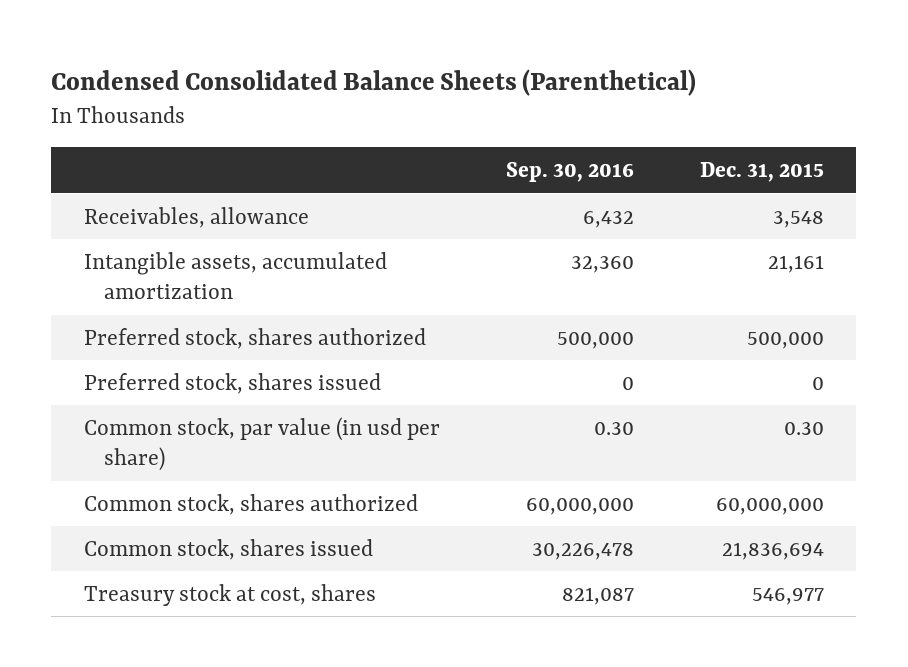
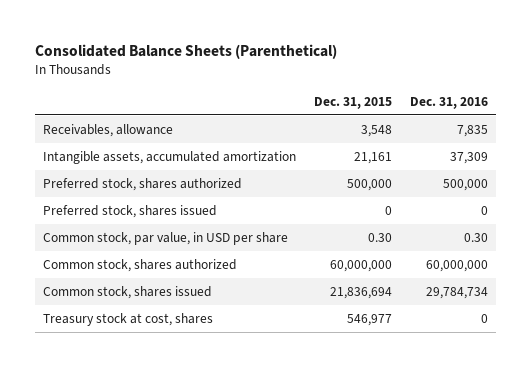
- Condensed Consolidated Balance Sheets (Parenthetical)
+ Consolidated Balance Sheets (Parenthetical)
- | Sep. 30, 2016 | Dec. 31, 2015
+ | Dec. 31, 2015 | Dec. 31, 2016
- Common stock, par value (in usd per share) | 0.30 | 0.30
+ Common stock, par value, in USD per share | 0.30 | 0.30

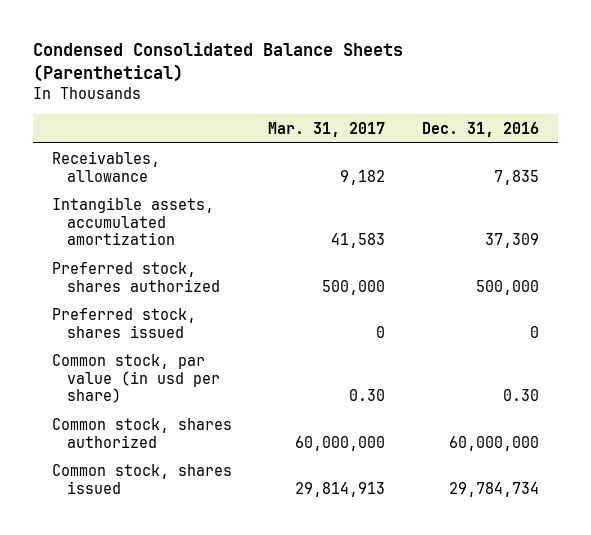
- Consolidated Balance Sheets (Parenthetical)
+ Condensed Consolidated Balance Sheets (Parenthetical)
- | Dec. 31, 2015 | Dec. 31, 2016
+ | Mar. 31, 2017 | Dec. 31, 2016
- Common stock, par value, in USD per share | 0.30 | 0.30
+ Common stock, par value (in usd per share) | 0.30 | 0.30
- Treasury stock at cost, shares | 546,977 | 0

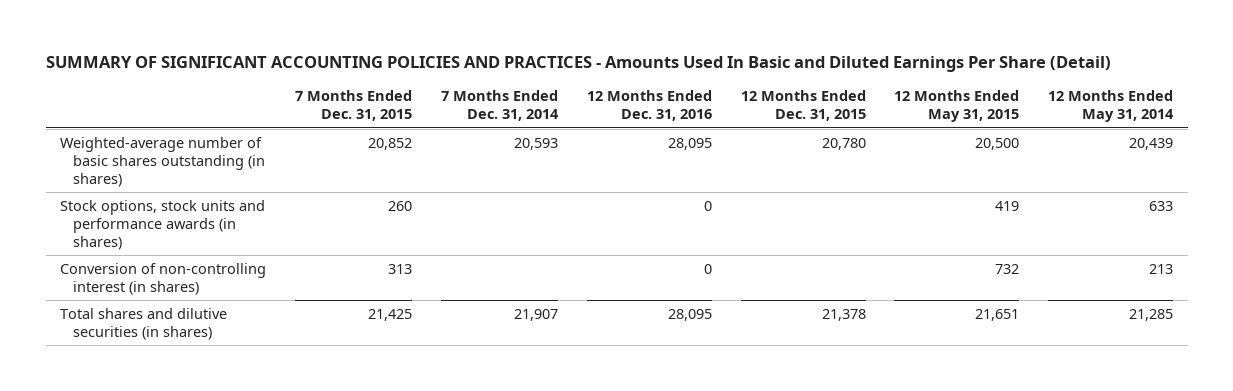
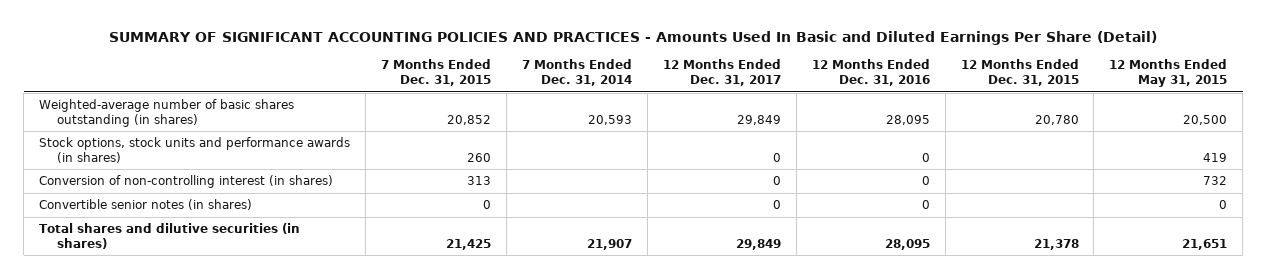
- | 7 Months Ended Dec. 31, 2015 | 7 Months Ended Dec. 31, 2014 | 12 Months Ended Dec. 31, 2016 | 12 Months Ended Dec. 31, 2015 | 12 Months Ended May 31, 2015 | 12 Months Ended May 31, 2014
+ | 7 Months Ended Dec. 31, 2015 | 7 Months Ended Dec. 31, 2014 | 12 Months Ended Dec. 31, 2017 | 12 Months Ended Dec. 31, 2016 | 12 Months Ended Dec. 31, 2015 | 12 Months Ended May 31, 2015
+ Convertible senior notes (in shares) | 0 | | 0 | 0 | | 0

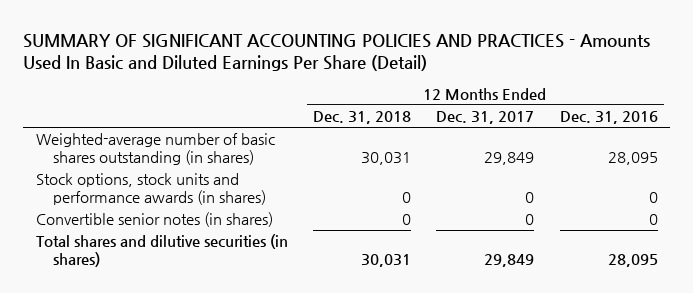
- | 7 Months Ended Dec. 31, 2015 | 7 Months Ended Dec. 31, 2014 | 12 Months Ended Dec. 31, 2017 | 12 Months Ended Dec. 31, 2016 | 12 Months Ended Dec. 31, 2015 | 12 Months Ended May 31, 2015
+ | 12 Months Ended Dec. 31, 2018 | 12 Months Ended Dec. 31, 2017 | 12 Months Ended Dec. 31, 2016
- Conversion of non-controlling interest (in shares) | 313 | | 0 | 0 | | 732

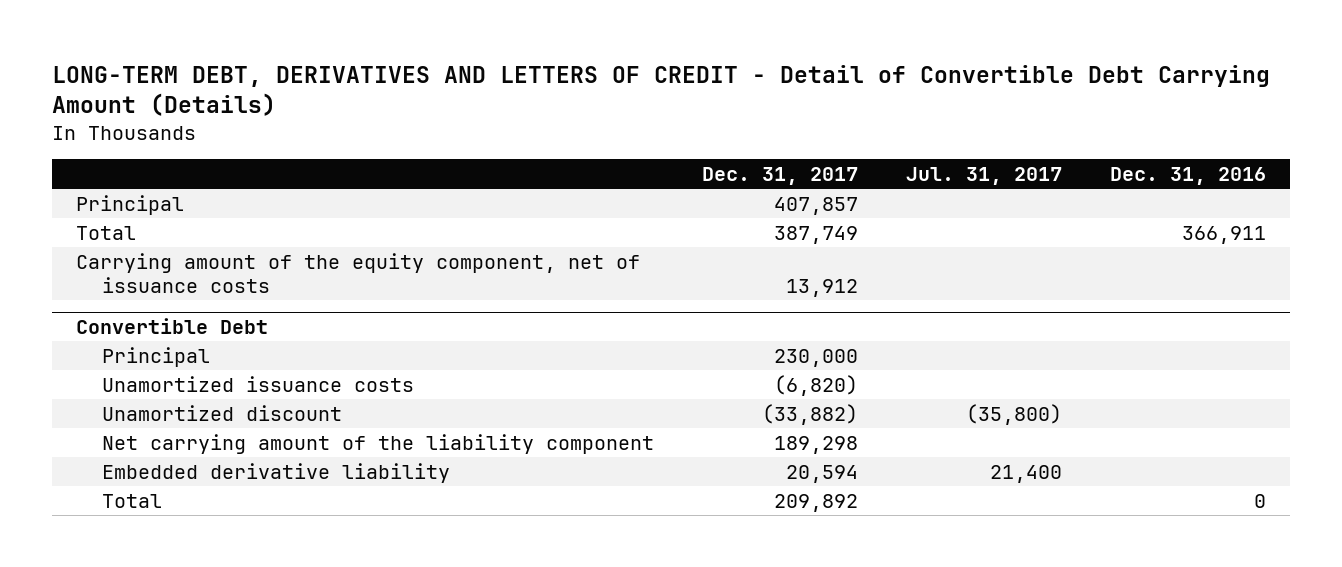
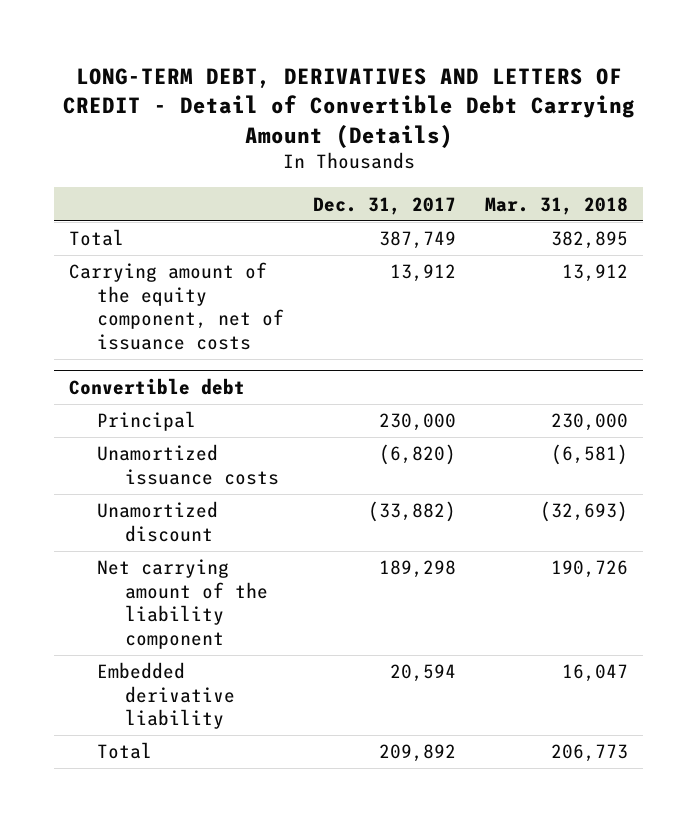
- | Dec. 31, 2017 | Jul. 31, 2017 | Dec. 31, 2016
+ | Dec. 31, 2017 | Mar. 31, 2018
- Principal | 407,857 | |
- Convertible Debt
+ Convertible debt

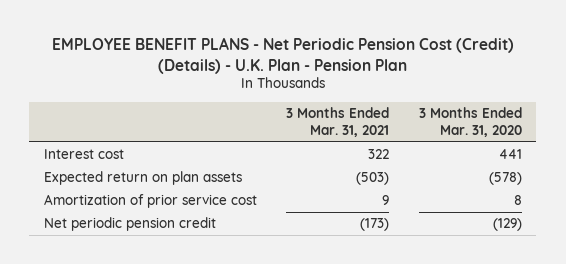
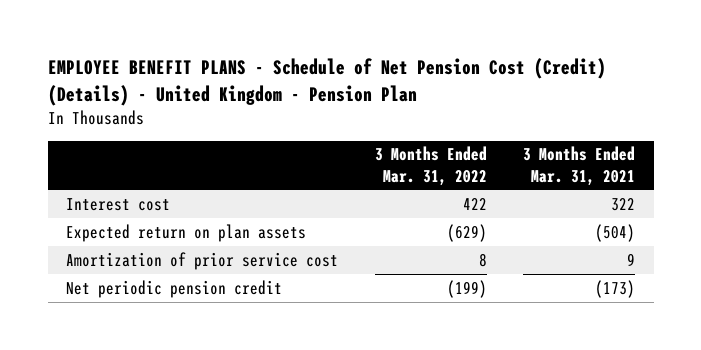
- EMPLOYEE BENEFIT PLANS - Net Periodic Pension Cost (Credit) (Details) - U.K. Plan - Pension Plan
+ EMPLOYEE BENEFIT PLANS - Schedule of Net Pension Cost (Credit) (Details) - United Kingdom - Pension Plan
- | 3 Months Ended Mar. 31, 2021 | 3 Months Ended Mar. 31, 2020
+ | 3 Months Ended Mar. 31, 2022 | 3 Months Ended Mar. 31, 2021
- Expected return on plan assets | (503) | (578)
+ Expected return on plan assets | (629) | (504)

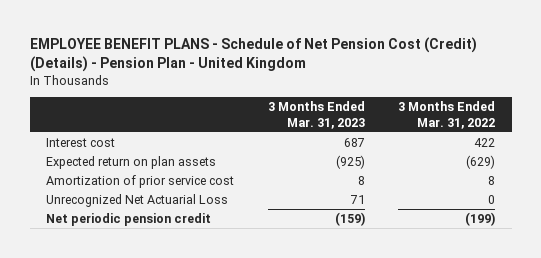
- EMPLOYEE BENEFIT PLANS - Schedule of Net Pension Cost (Credit) (Details) - United Kingdom - Pension Plan
+ EMPLOYEE BENEFIT PLANS - Schedule of Net Pension Cost (Credit) (Details) - Pension Plan - United Kingdom
- | 3 Months Ended Mar. 31, 2022 | 3 Months Ended Mar. 31, 2021
+ | 3 Months Ended Mar. 31, 2023 | 3 Months Ended Mar. 31, 2022
+ Unrecognized Net Actuarial Loss | 71 | 0

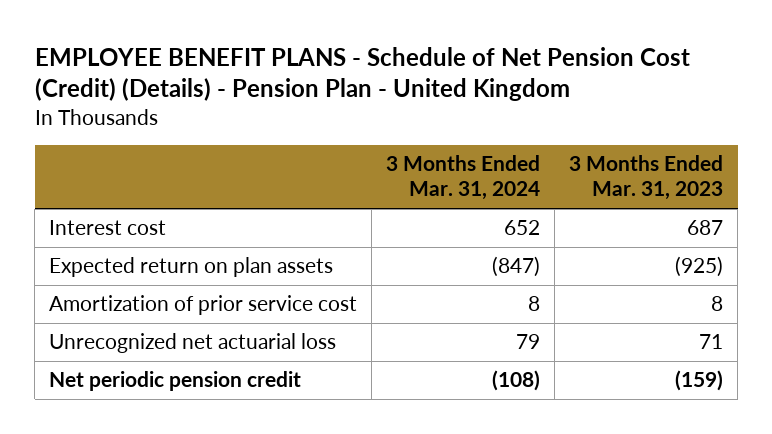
- | 3 Months Ended Mar. 31, 2023 | 3 Months Ended Mar. 31, 2022
+ | 3 Months Ended Mar. 31, 2024 | 3 Months Ended Mar. 31, 2023
- Unrecognized Net Actuarial Loss | 71 | 0
+ Unrecognized net actuarial loss | 79 | 71

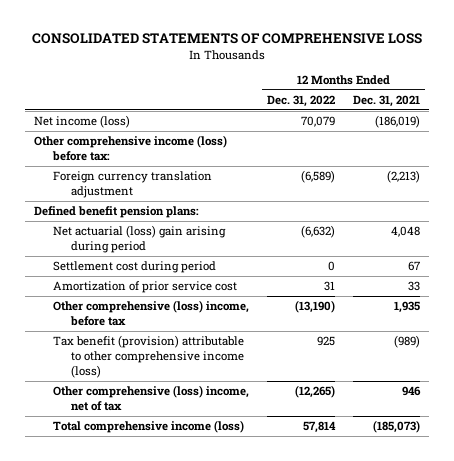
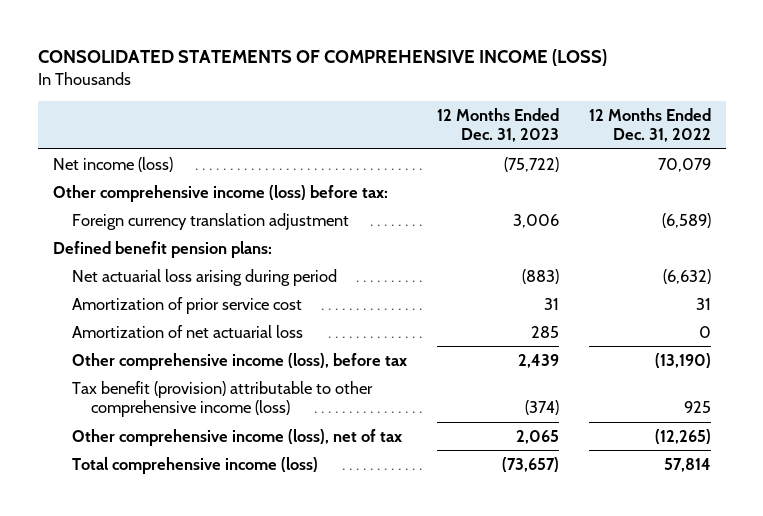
- CONSOLIDATED STATEMENTS OF COMPREHENSIVE LOSS
+ CONSOLIDATED STATEMENTS OF COMPREHENSIVE INCOME (LOSS)
- | 12 Months Ended Dec. 31, 2022 | 12 Months Ended Dec. 31, 2021
+ | 12 Months Ended Dec. 31, 2023 | 12 Months Ended Dec. 31, 2022
- Net actuarial (loss) gain arising during period | (6,632) | 4,048
- Settlement cost during period | 0 | 67
+ Net actuarial loss arising during period | (883) | (6,632)
- Other comprehensive (loss) income, before tax | (13,190) | 1,935
+ Amortization of net actuarial loss | 285 | 0
+ Other comprehensive income (loss), before tax | 2,439 | (13,190)
- Other comprehensive (loss) income, net of tax | (12,265) | 946
+ Other comprehensive income (loss), net of tax | 2,065 | (12,265)

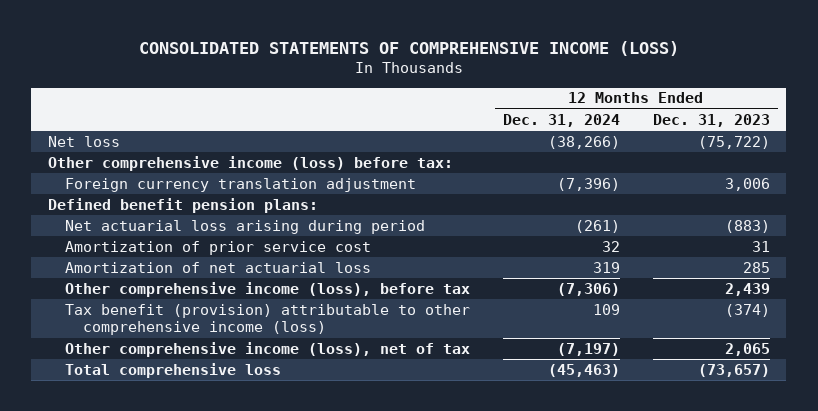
- | 12 Months Ended Dec. 31, 2023 | 12 Months Ended Dec. 31, 2022
+ | 12 Months Ended Dec. 31, 2024 | 12 Months Ended Dec. 31, 2023
- Net income (loss) | (75,722) | 70,079
+ Net loss | (38,266) | (75,722)
- Total comprehensive income (loss) | (73,657) | 57,814
+ Total comprehensive loss | (45,463) | (73,657)

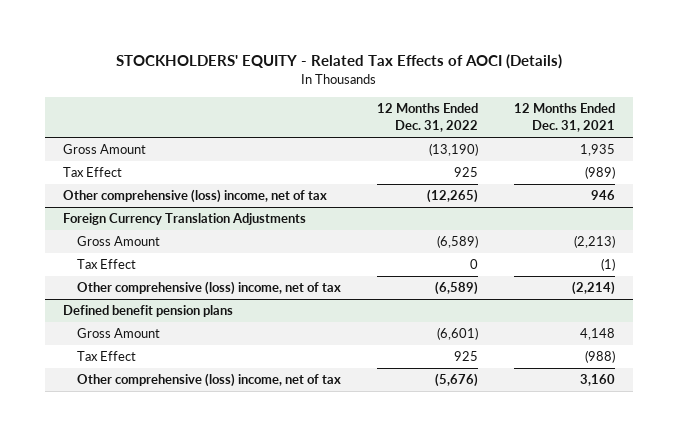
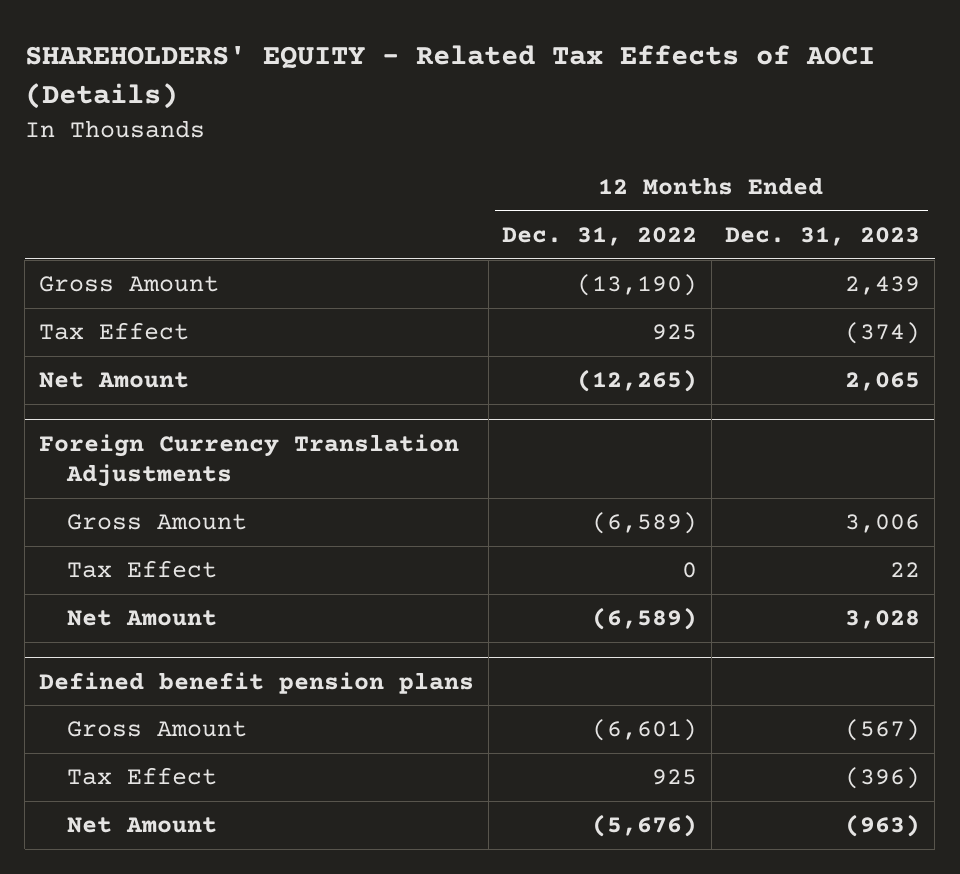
- STOCKHOLDERS' EQUITY - Related Tax Effects of AOCI (Details)
+ SHAREHOLDERS' EQUITY - Related Tax Effects of AOCI (Details)
- | 12 Months Ended Dec. 31, 2022 | 12 Months Ended Dec. 31, 2021
+ | 12 Months Ended Dec. 31, 2022 | 12 Months Ended Dec. 31, 2023
- Other comprehensive (loss) income, net of tax | (12,265) | 946
+ Net Amount | (12,265) | 2,065
@ Foreign Currency Translation Adjustments
- Other comprehensive (loss) income, net of tax | (6,589) | (2,214)
+ Net Amount | (6,589) | 3,028
@ Defined benefit pension plans
- Other comprehensive (loss) income, net of tax | (5,676) | 3,160
+ Net Amount | (5,676) | (963)

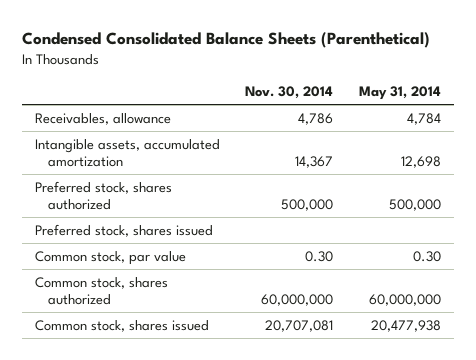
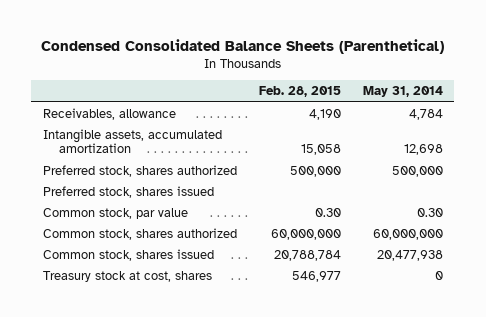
- | Nov. 30, 2014 | May 31, 2014
+ | Feb. 28, 2015 | May 31, 2014
+ Treasury stock at cost, shares | 546,977 | 0

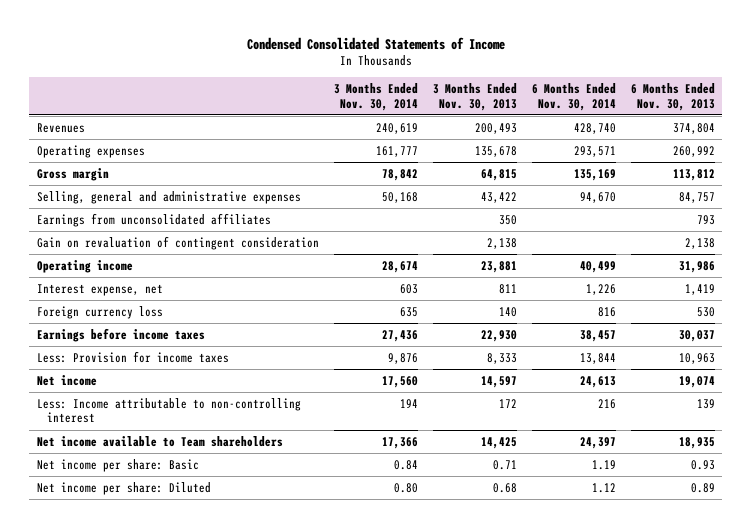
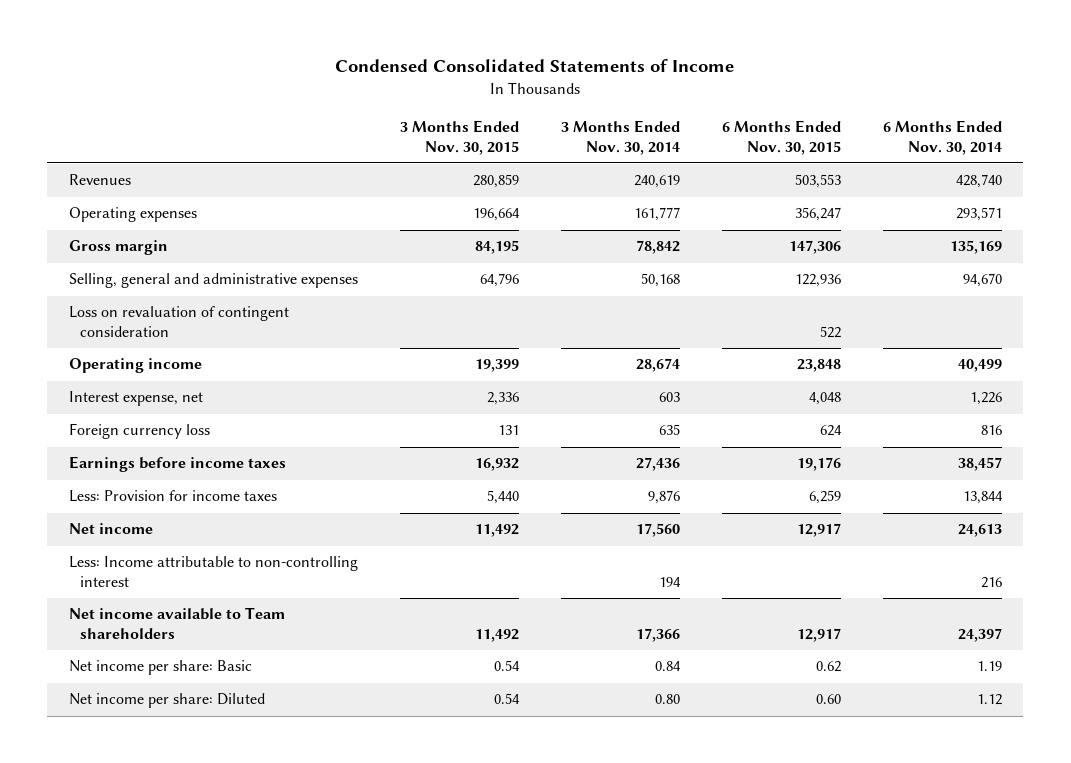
- | 3 Months Ended Nov. 30, 2014 | 3 Months Ended Nov. 30, 2013 | 6 Months Ended Nov. 30, 2014 | 6 Months Ended Nov. 30, 2013
+ | 3 Months Ended Nov. 30, 2015 | 3 Months Ended Nov. 30, 2014 | 6 Months Ended Nov. 30, 2015 | 6 Months Ended Nov. 30, 2014
- Earnings from unconsolidated affiliates | | 350 | | 793
- Gain on revaluation of contingent consideration | | 2,138 | | 2,138
+ Loss on revaluation of contingent consideration | | | 522 |

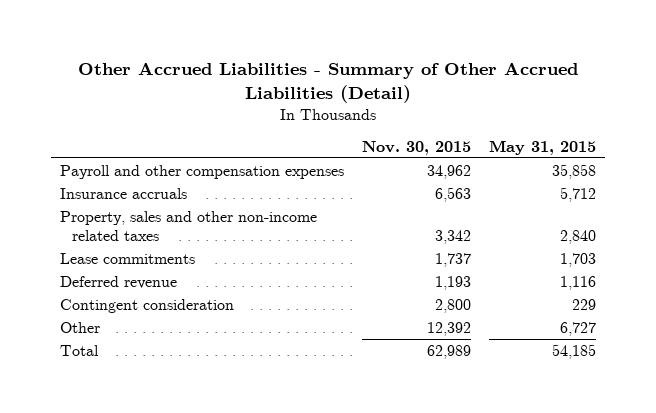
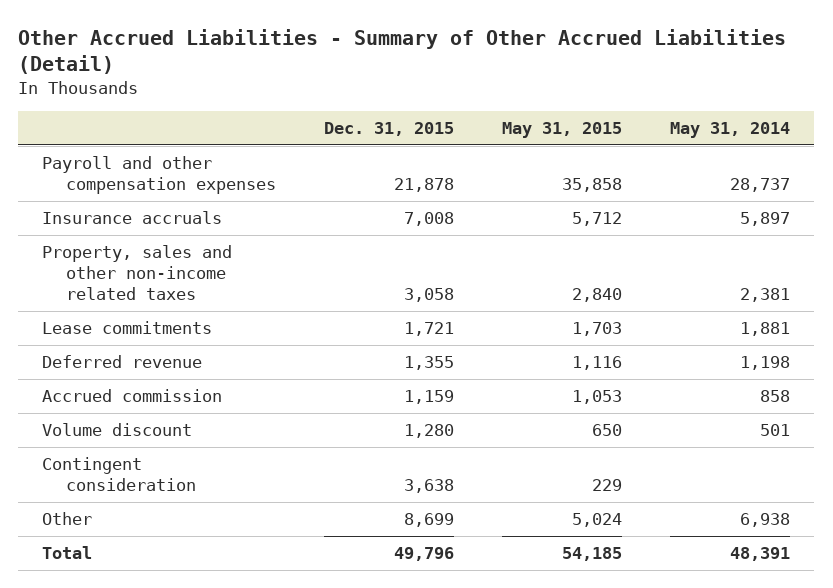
- | Nov. 30, 2015 | May 31, 2015
+ | Dec. 31, 2015 | May 31, 2015 | May 31, 2014
+ Accrued commission | 1,159 | 1,053 | 858
+ Volume discount | 1,280 | 650 | 501
- Other | 12,392 | 6,727
+ Other | 8,699 | 5,024 | 6,938

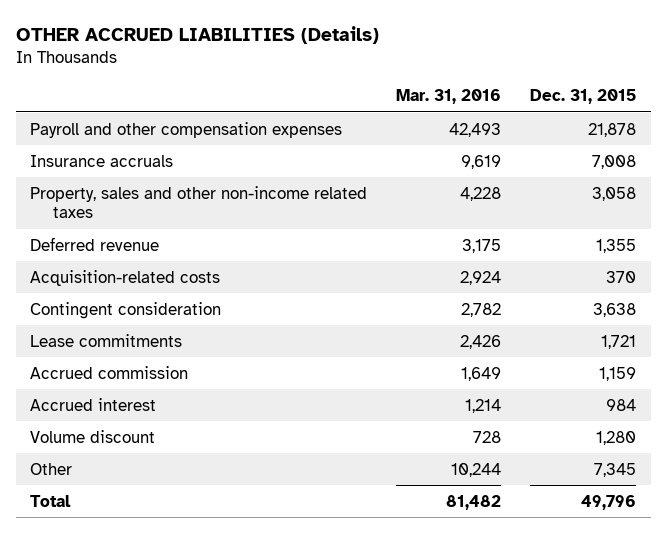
- Other Accrued Liabilities - Summary of Other Accrued Liabilities (Detail)
+ OTHER ACCRUED LIABILITIES (Details)
- | Dec. 31, 2015 | May 31, 2015 | May 31, 2014
+ | Mar. 31, 2016 | Dec. 31, 2015
+ Acquisition-related costs | 2,924 | 370
moved up: Contingent consideration | 2,782 | 3,638
moved down: Lease commitments | 2,426 | 1,721
+ Accrued interest | 1,214 | 984
- Other | 8,699 | 5,024 | 6,938
+ Other | 10,244 | 7,345

